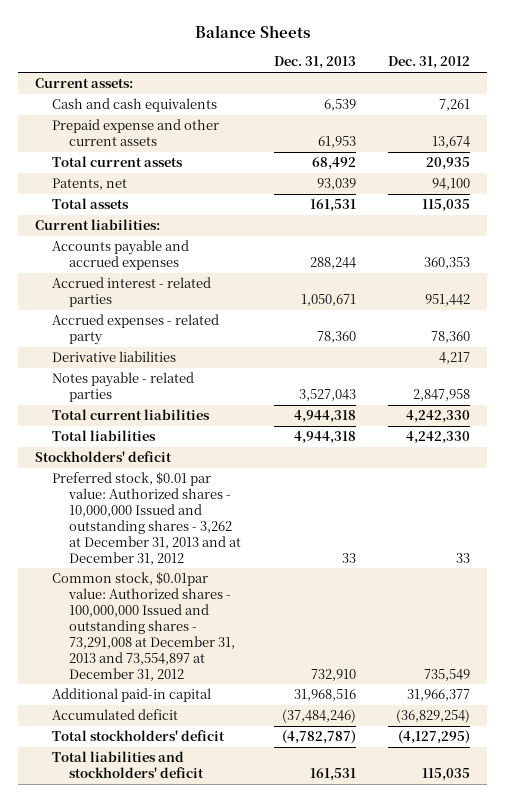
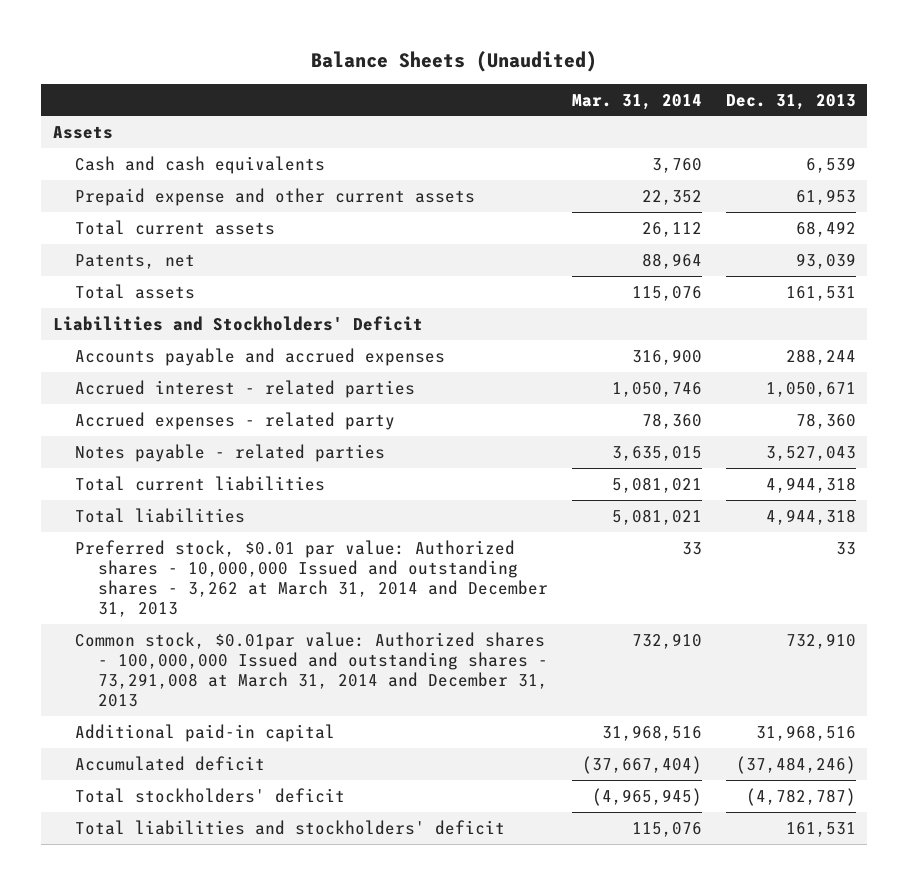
- Balance Sheets
+ Balance Sheets (Unaudited)
- | Dec. 31, 2013 | Dec. 31, 2012
+ | Mar. 31, 2014 | Dec. 31, 2013
- Current assets:
+ Assets
- Current liabilities:
+ Liabilities and Stockholders' Deficit
- Derivative liabilities | | 4,217
- Stockholders' deficit
- Preferred stock, $0.01 par value: Authorized shares - 10,000,000 Issued and outstanding shares - 3,262 at December 31, 2013 and at December 31, 2012 | 33 | 33
- Common stock, $0.01par value: Authorized shares - 100,000,000 Issued and outstanding shares - 73,291,008 at December 31, 2013 and 73,554,897 at December 31, 2012 | 732,910 | 735,549
+ Preferred stock, $0.01 par value: Authorized shares - 10,000,000 Issued and outstanding shares - 3,262 at March 31, 2014 and December 31, 2013 | 33 | 33
+ Common stock, $0.01par value: Authorized shares - 100,000,000 Issued and outstanding shares - 73,291,008 at March 31, 2014 and December 31, 2013 | 732,910 | 732,910

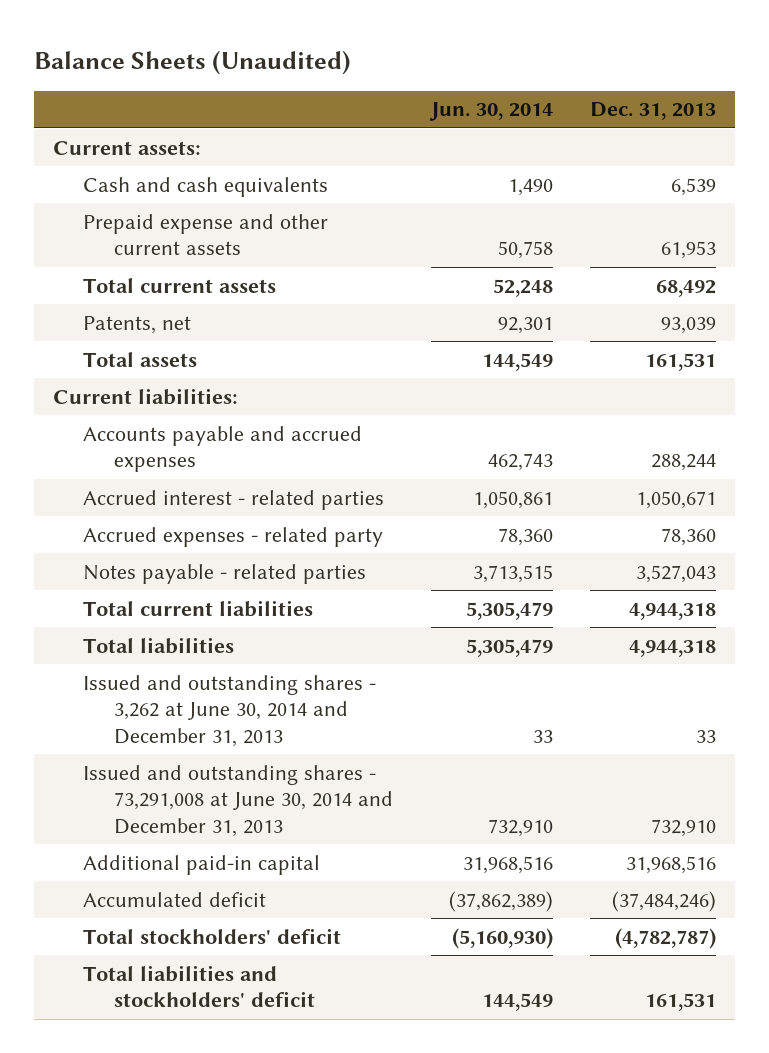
- | Mar. 31, 2014 | Dec. 31, 2013
+ | Jun. 30, 2014 | Dec. 31, 2013
- Assets
+ Current assets:
- Liabilities and Stockholders' Deficit
+ Current liabilities:
- Preferred stock, $0.01 par value: Authorized shares - 10,000,000 Issued and outstanding shares - 3,262 at March 31, 2014 and December 31, 2013 | 33 | 33
- Common stock, $0.01par value: Authorized shares - 100,000,000 Issued and outstanding shares - 73,291,008 at March 31, 2014 and December 31, 2013 | 732,910 | 732,910
+ Issued and outstanding shares - 3,262 at June 30, 2014 and December 31, 2013 | 33 | 33
+ Issued and outstanding shares - 73,291,008 at June 30, 2014 and December 31, 2013 | 732,910 | 732,910

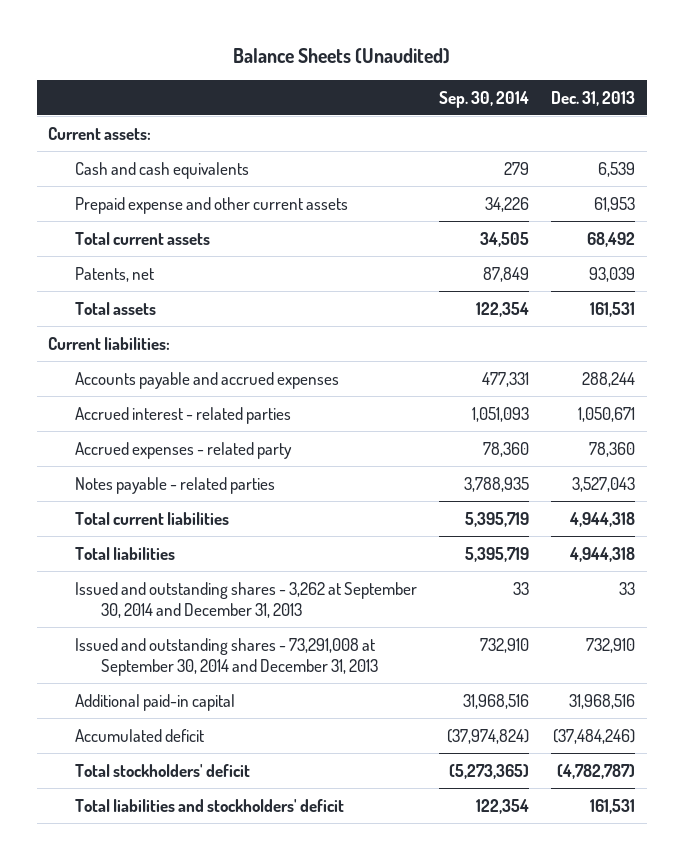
- | Jun. 30, 2014 | Dec. 31, 2013
+ | Sep. 30, 2014 | Dec. 31, 2013
- Issued and outstanding shares - 3,262 at June 30, 2014 and December 31, 2013 | 33 | 33
- Issued and outstanding shares - 73,291,008 at June 30, 2014 and December 31, 2013 | 732,910 | 732,910
+ Issued and outstanding shares - 3,262 at September 30, 2014 and December 31, 2013 | 33 | 33
+ Issued and outstanding shares - 73,291,008 at September 30, 2014 and December 31, 2013 | 732,910 | 732,910

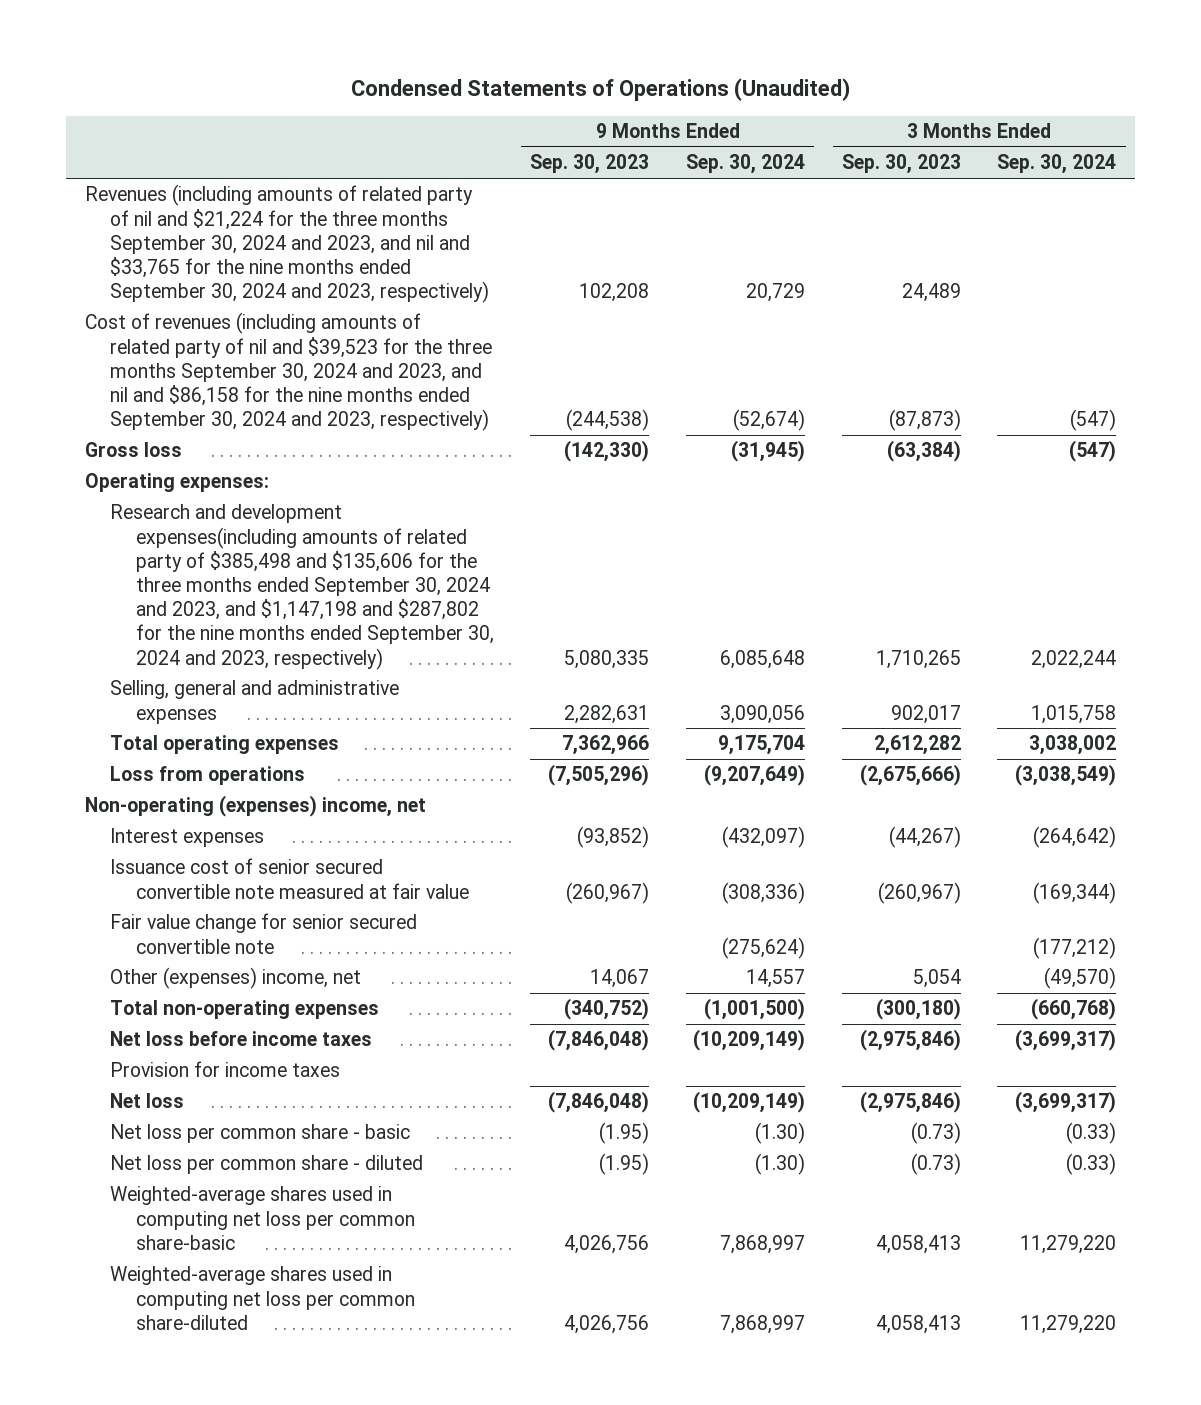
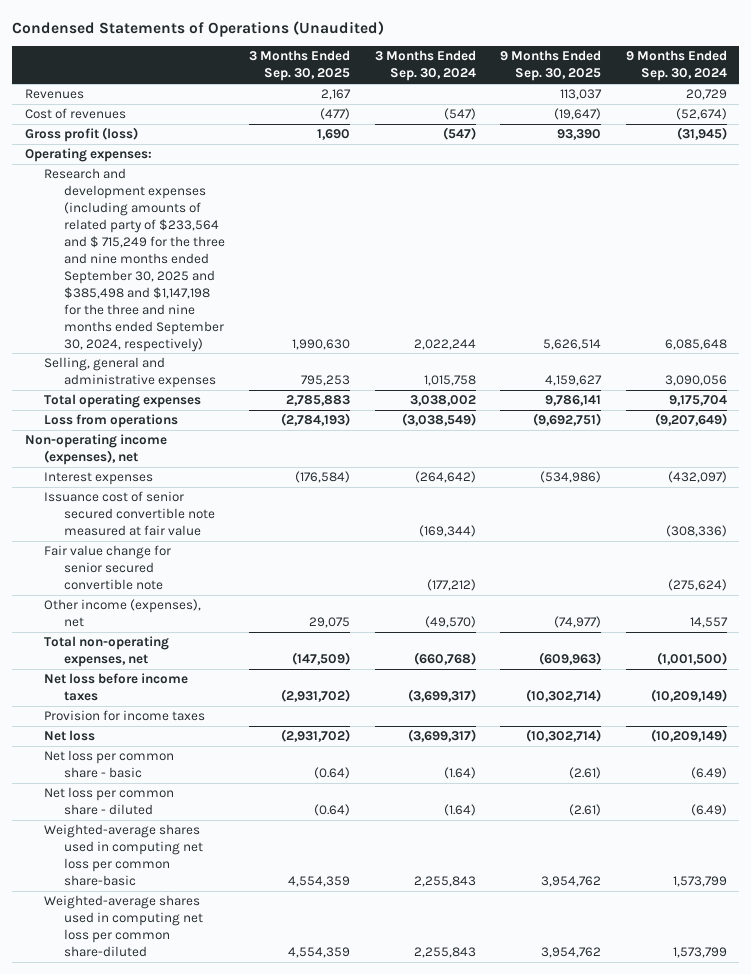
- | 9 Months Ended Sep. 30, 2023 | 9 Months Ended Sep. 30, 2024 | 3 Months Ended Sep. 30, 2023 | 3 Months Ended Sep. 30, 2024
+ | 3 Months Ended Sep. 30, 2025 | 3 Months Ended Sep. 30, 2024 | 9 Months Ended Sep. 30, 2025 | 9 Months Ended Sep. 30, 2024
- Revenues (including amounts of related party of nil and $21,224 for the three months September 30, 2024 and 2023, and nil and $33,765 for the nine months ended September 30, 2024 and 2023, respectively) | 102,208 | 20,729 | 24,489 |
- Cost of revenues (including amounts of related party of nil and $39,523 for the three months September 30, 2024 and 2023, and nil and $86,158 for the nine months ended September 30, 2024 and 2023, respectively) | (244,538) | (52,674) | (87,873) | (547)
- Gross loss | (142,330) | (31,945) | (63,384) | (547)
+ Revenues | 2,167 | | 113,037 | 20,729
+ Cost of revenues | (477) | (547) | (19,647) | (52,674)
+ Gross profit (loss) | 1,690 | (547) | 93,390 | (31,945)
- Research and development expenses(including amounts of related party of $385,498 and $135,606 for the three months ended September 30, 2024 and 2023, and $1,147,198 and $287,802 for the nine months ended September 30, 2024 and 2023, respectively) | 5,080,335 | 6,085,648 | 1,710,265 | 2,022,244
+ Research and development expenses (including amounts of related party of $233,564 and $ 715,249 for the three and nine months ended September 30, 2025 and $385,498 and $1,147,198 for the three and nine months ended September 30, 2024, respectively) | 1,990,630 | 2,022,244 | 5,626,514 | 6,085,648
- Non-operating (expenses) income, net
+ Non-operating income (expenses), net
- Other (expenses) income, net | 14,067 | 14,557 | 5,054 | (49,570)
- Total non-operating expenses | (340,752) | (1,001,500) | (300,180) | (660,768)
+ Other income (expenses), net | 29,075 | (49,570) | (74,977) | 14,557
+ Total non-operating expenses, net | (147,509) | (660,768) | (609,963) | (1,001,500)
- Net loss per common share - basic | (1.95) | (1.30) | (0.73) | (0.33)
- Net loss per common share - diluted | (1.95) | (1.30) | (0.73) | (0.33)
- Weighted-average shares used in computing net loss per common share-basic | 4,026,756 | 7,868,997 | 4,058,413 | 11,279,220
- Weighted-average shares used in computing net loss per common share-diluted | 4,026,756 | 7,868,997 | 4,058,413 | 11,279,220
+ Net loss per common share - basic | (0.64) | (1.64) | (2.61) | (6.49)
+ Net loss per common share - diluted | (0.64) | (1.64) | (2.61) | (6.49)
+ Weighted-average shares used in computing net loss per common share-basic | 4,554,359 | 2,255,843 | 3,954,762 | 1,573,799
+ Weighted-average shares used in computing net loss per common share-diluted | 4,554,359 | 2,255,843 | 3,954,762 | 1,573,799

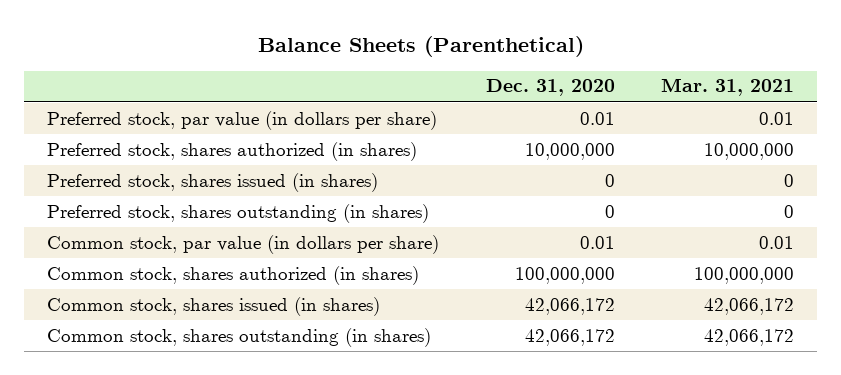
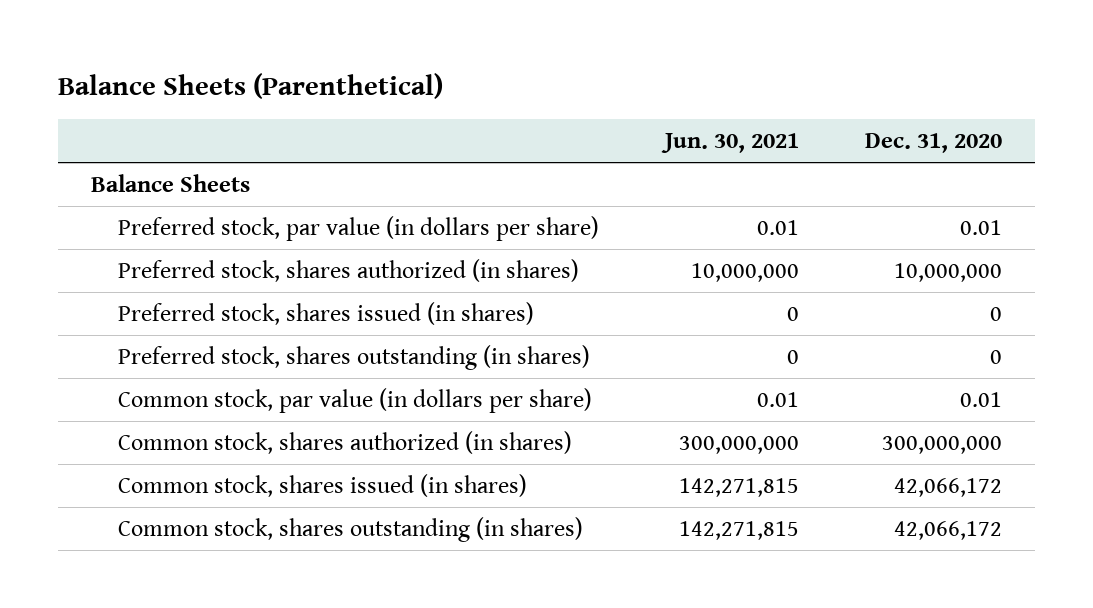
- | Dec. 31, 2020 | Mar. 31, 2021
+ | Jun. 30, 2021 | Dec. 31, 2020
+ Balance Sheets
- Common stock, shares authorized (in shares) | 100,000,000 | 100,000,000
+ Common stock, shares authorized (in shares) | 300,000,000 | 300,000,000

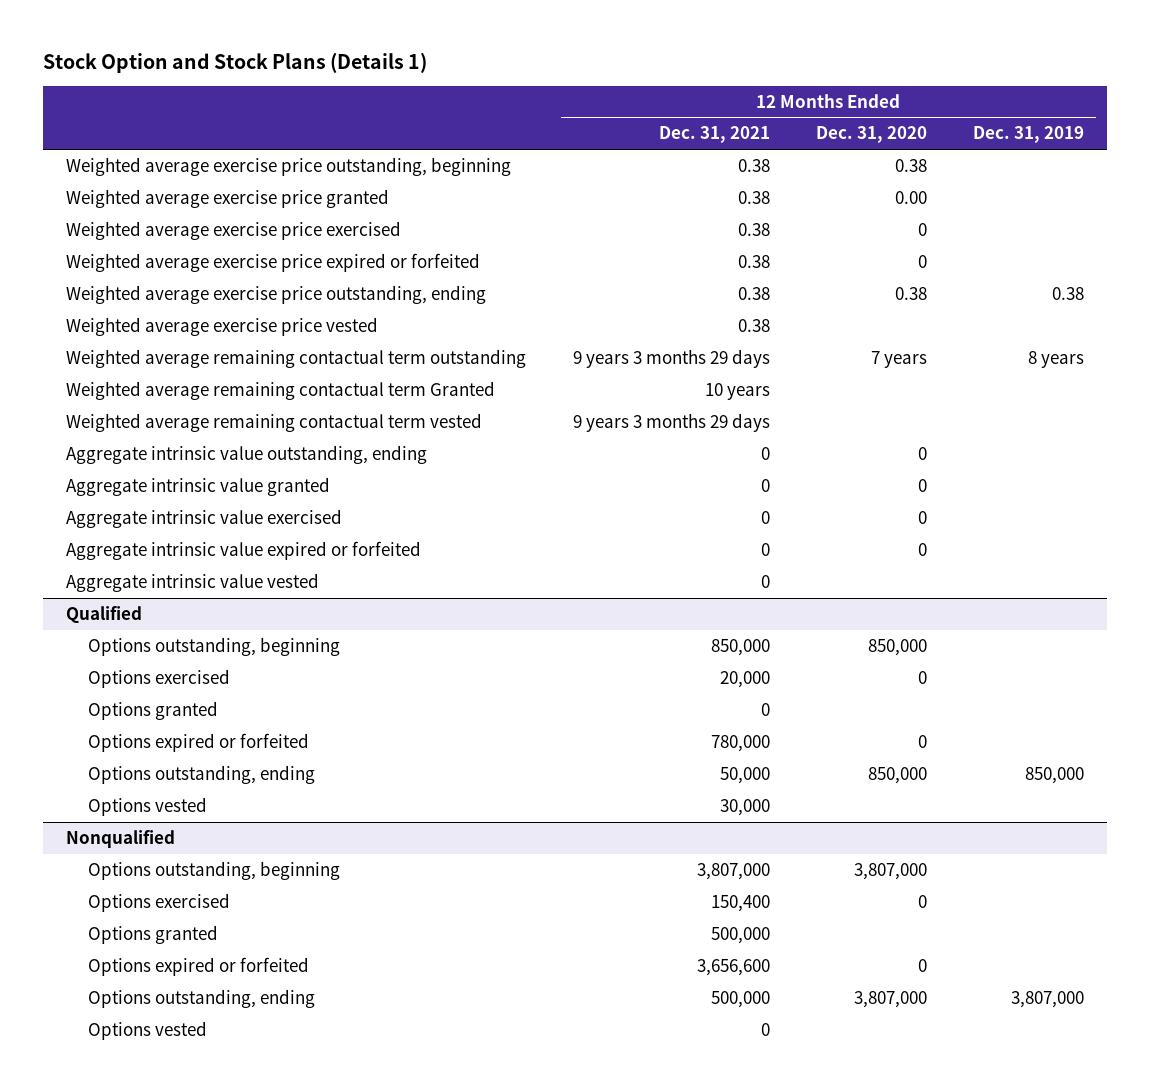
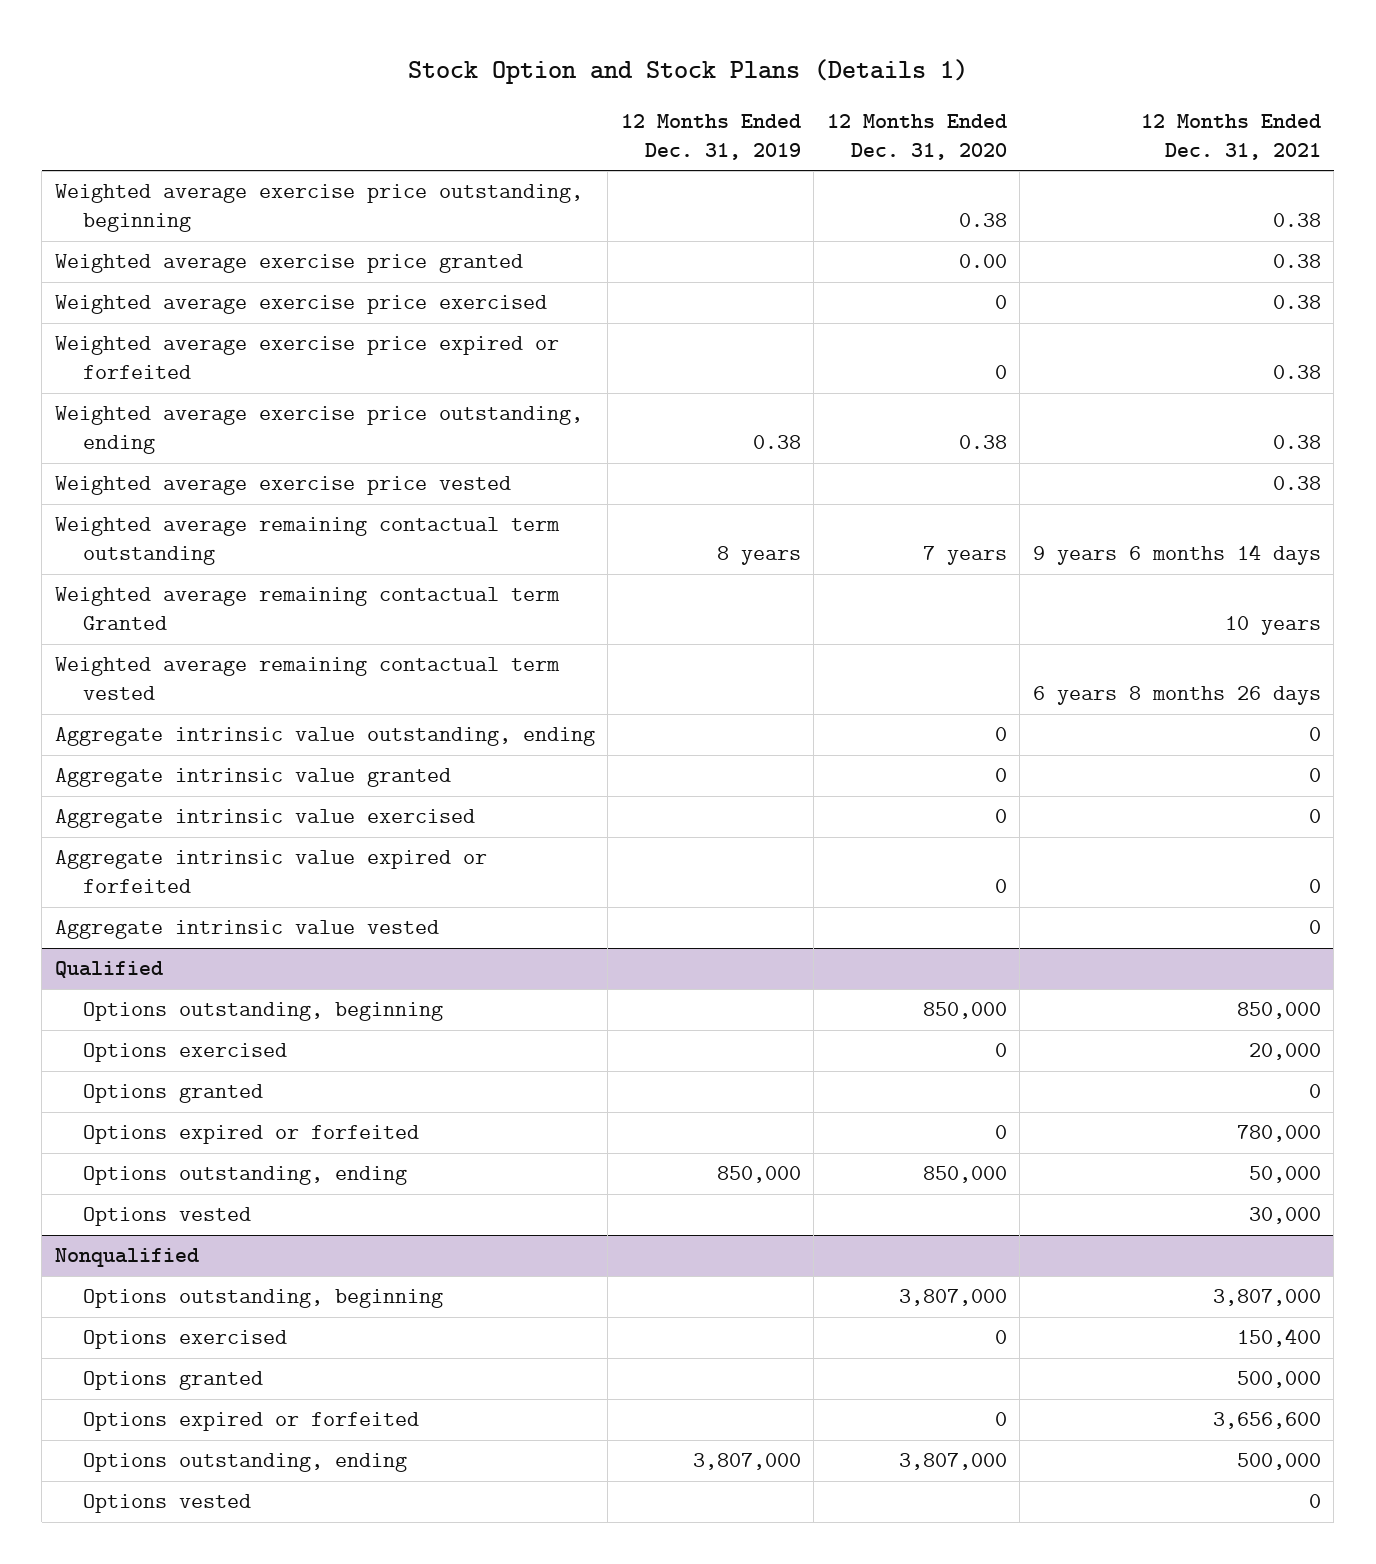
- | 12 Months Ended Dec. 31, 2021 | 12 Months Ended Dec. 31, 2020 | 12 Months Ended Dec. 31, 2019
+ | 12 Months Ended Dec. 31, 2019 | 12 Months Ended Dec. 31, 2020 | 12 Months Ended Dec. 31, 2021
- Weighted average remaining contactual term outstanding | 9 years 3 months 29 days | 7 years | 8 years
+ Weighted average remaining contactual term outstanding | 8 years | 7 years | 9 years 6 months 14 days
- Weighted average remaining contactual term vested | 9 years 3 months 29 days | |
+ Weighted average remaining contactual term vested | | | 6 years 8 months 26 days

